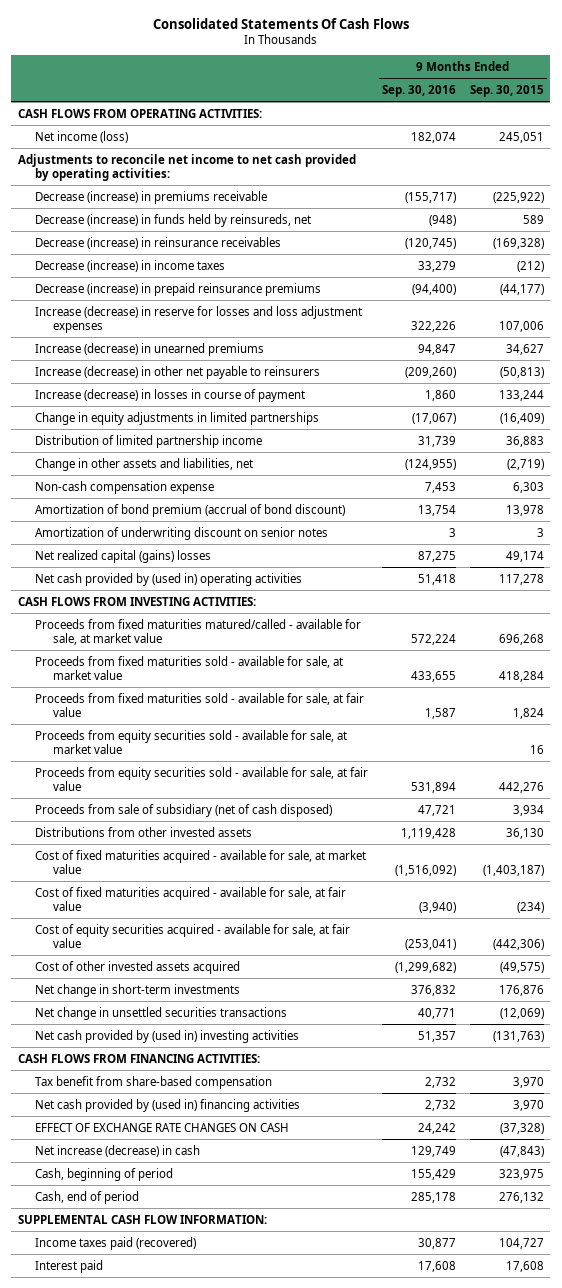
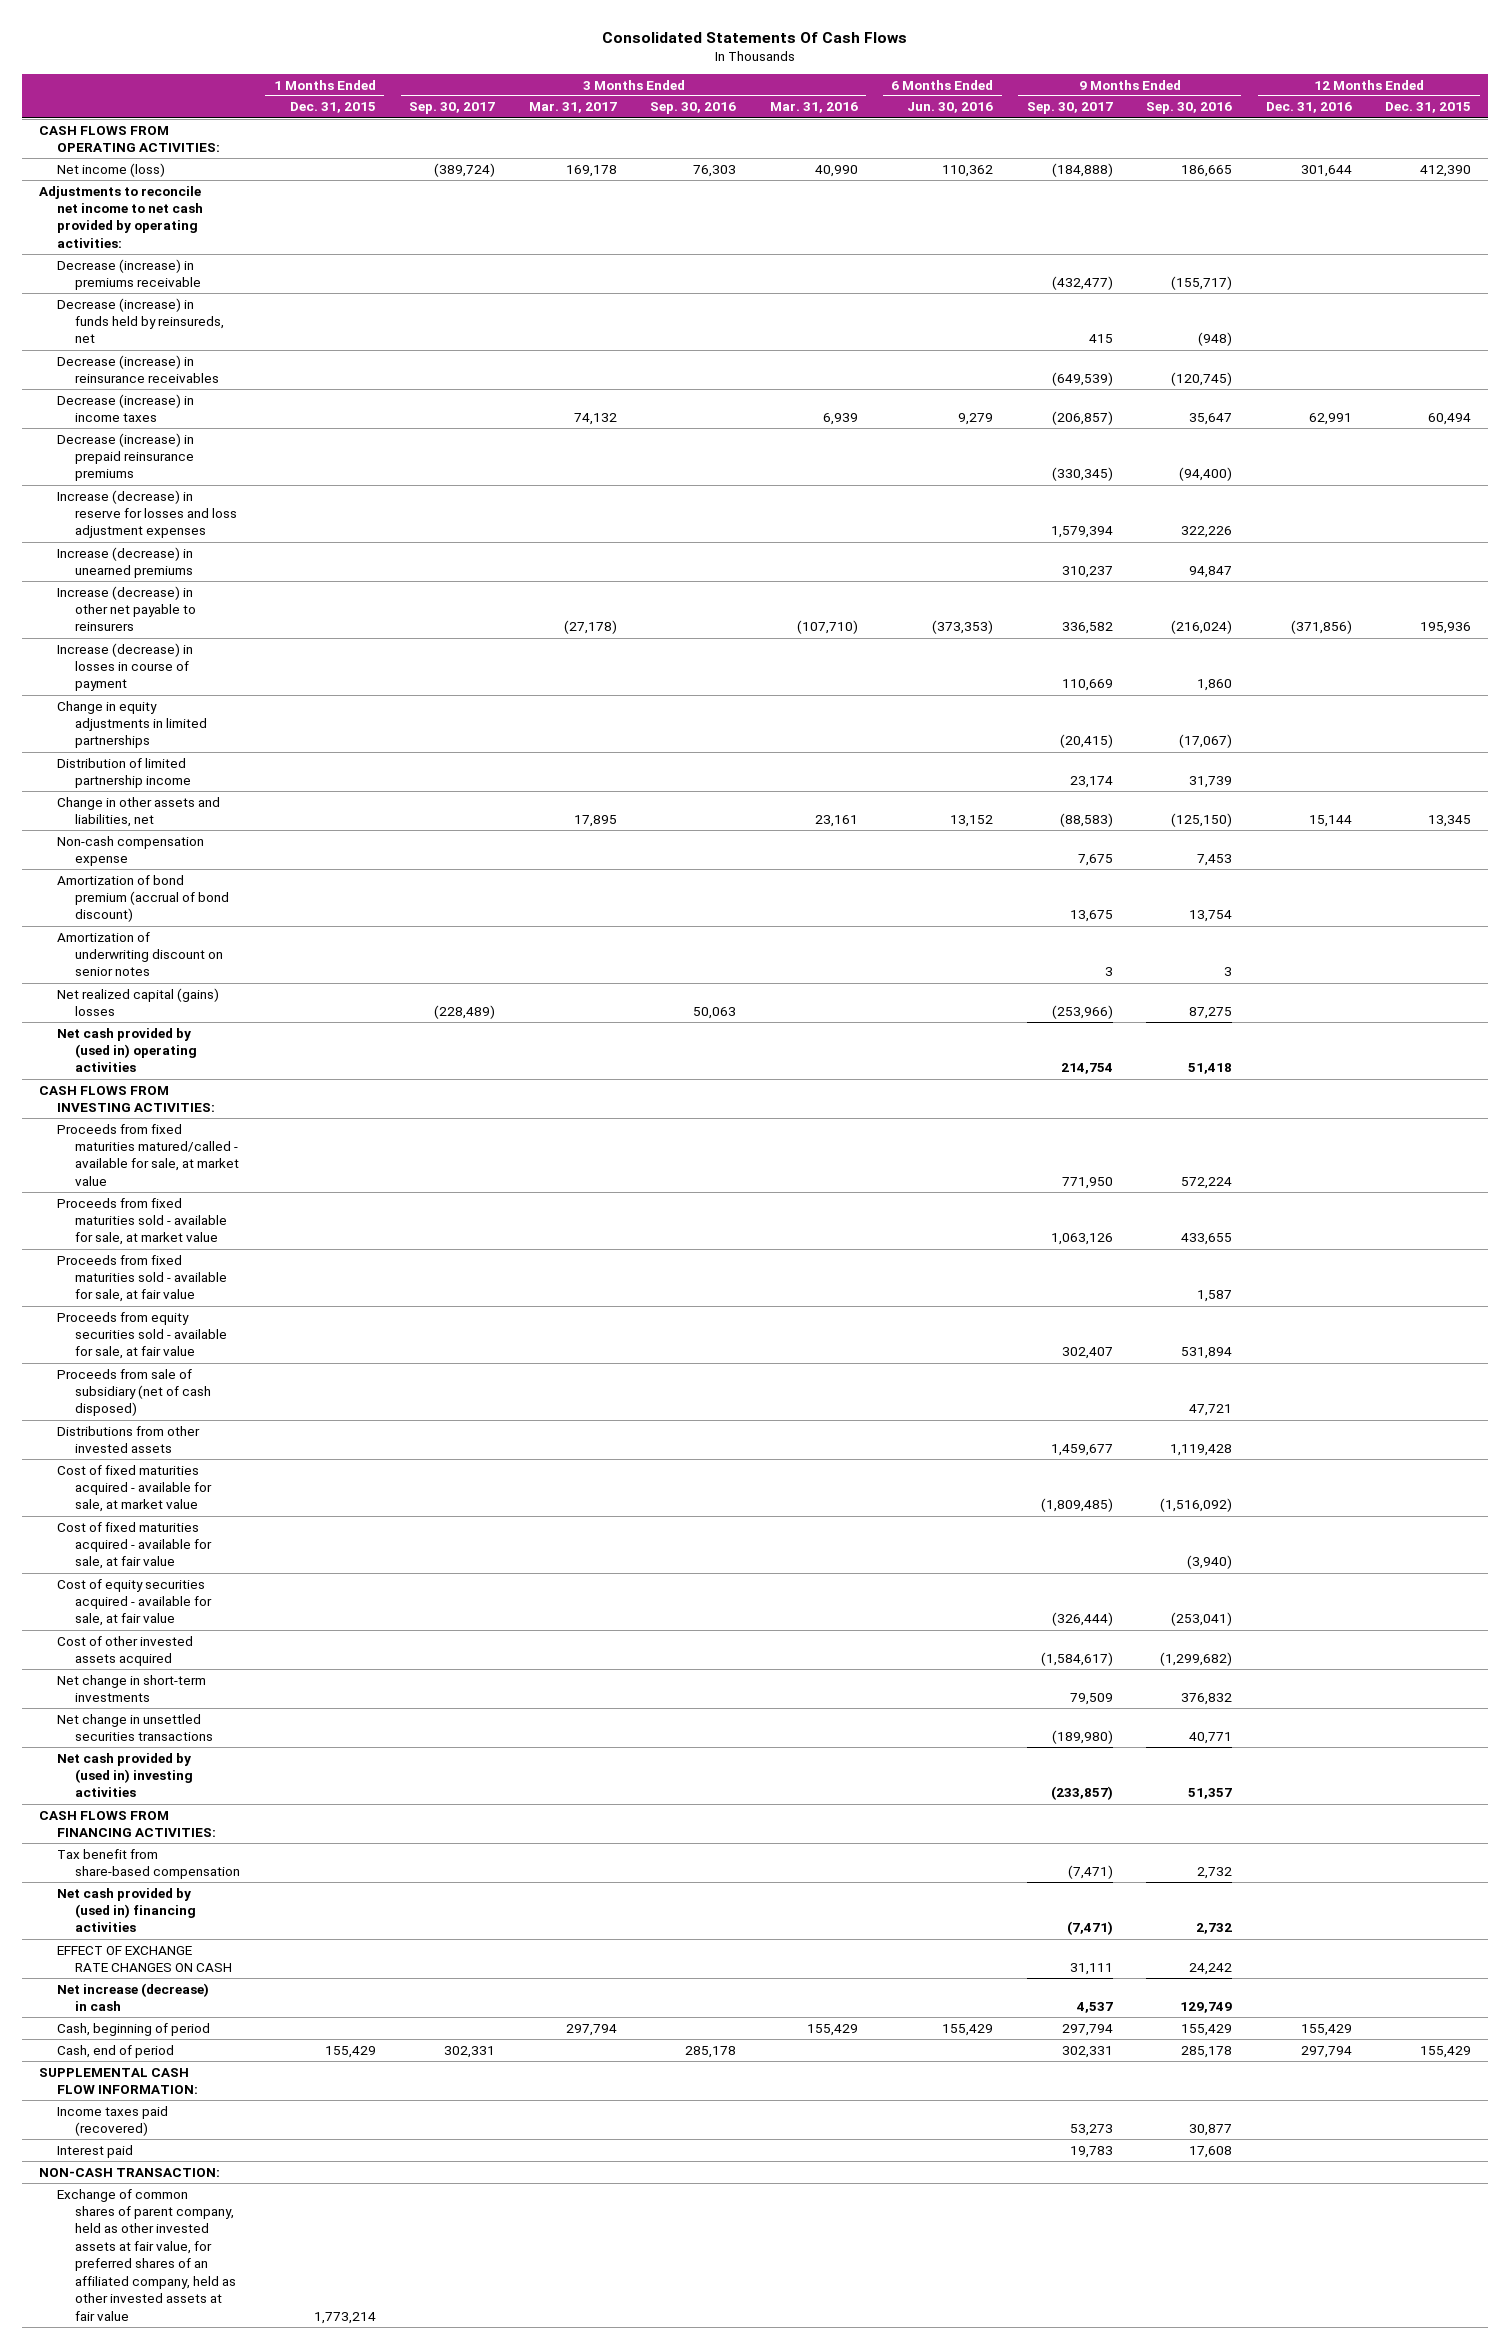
- | 9 Months Ended Sep. 30, 2016 | 9 Months Ended Sep. 30, 2015
+ | 1 Months Ended Dec. 31, 2015 | 3 Months Ended Sep. 30, 2017 | 3 Months Ended Mar. 31, 2017 | 3 Months Ended Sep. 30, 2016 | 3 Months Ended Mar. 31, 2016 | 6 Months Ended Jun. 30, 2016 | 9 Months Ended Sep. 30, 2017 | 9 Months Ended Sep. 30, 2016 | 12 Months Ended Dec. 31, 2016 | 12 Months Ended Dec. 31, 2015
- Net income (loss) | 182,074 | 245,051
+ Net income (loss) | | (389,724) | 169,178 | 76,303 | 40,990 | 110,362 | (184,888) | 186,665 | 301,644 | 412,390
- Decrease (increase) in income taxes | 33,279 | (212)
+ Decrease (increase) in income taxes | | | 74,132 | | 6,939 | 9,279 | (206,857) | 35,647 | 62,991 | 60,494
- Increase (decrease) in other net payable to reinsurers | (209,260) | (50,813)
+ Increase (decrease) in other net payable to reinsurers | | | (27,178) | | (107,710) | (373,353) | 336,582 | (216,024) | (371,856) | 195,936
- Change in other assets and liabilities, net | (124,955) | (2,719)
+ Change in other assets and liabilities, net | | | 17,895 | | 23,161 | 13,152 | (88,583) | (125,150) | 15,144 | 13,345
- Proceeds from equity securities sold - available for sale, at market value | | 16
+ NON-CASH TRANSACTION:
+ Exchange of common shares of parent company, held as other invested assets at fair value, for preferred shares of an affiliated company, held as other invested assets at fair value | 1,773,214 | | | | | | | | |

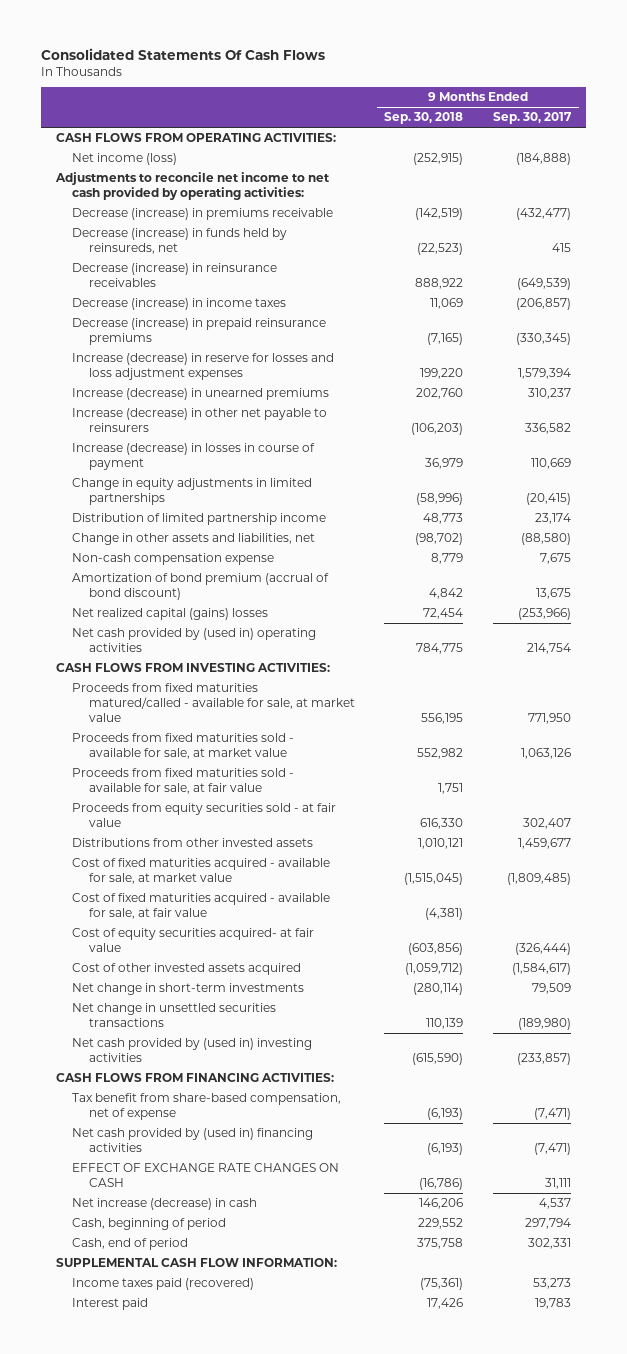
- | 1 Months Ended Dec. 31, 2015 | 3 Months Ended Sep. 30, 2017 | 3 Months Ended Mar. 31, 2017 | 3 Months Ended Sep. 30, 2016 | 3 Months Ended Mar. 31, 2016 | 6 Months Ended Jun. 30, 2016 | 9 Months Ended Sep. 30, 2017 | 9 Months Ended Sep. 30, 2016 | 12 Months Ended Dec. 31, 2016 | 12 Months Ended Dec. 31, 2015
+ | 9 Months Ended Sep. 30, 2018 | 9 Months Ended Sep. 30, 2017
- Change in other assets and liabilities, net | | | 17,895 | | 23,161 | 13,152 | (88,583) | (125,150) | 15,144 | 13,345
+ Change in other assets and liabilities, net | (98,702) | (88,580)
- Amortization of underwriting discount on senior notes | | | | | | | 3 | 3 | |
- Proceeds from equity securities sold - available for sale, at fair value | | | | | | | 302,407 | 531,894 | |
- Proceeds from sale of subsidiary (net of cash disposed) | | | | | | | | 47,721 | |
+ Proceeds from equity securities sold - at fair value | 616,330 | 302,407
- Cost of equity securities acquired - available for sale, at fair value | | | | | | | (326,444) | (253,041) | |
+ Cost of equity securities acquired- at fair value | (603,856) | (326,444)
- Tax benefit from share-based compensation | | | | | | | (7,471) | 2,732 | |
+ Tax benefit from share-based compensation, net of expense | (6,193) | (7,471)
- NON-CASH TRANSACTION:
- Exchange of common shares of parent company, held as other invested assets at fair value, for preferred shares of an affiliated company, held as other invested assets at fair value | 1,773,214 | | | | | | | | |

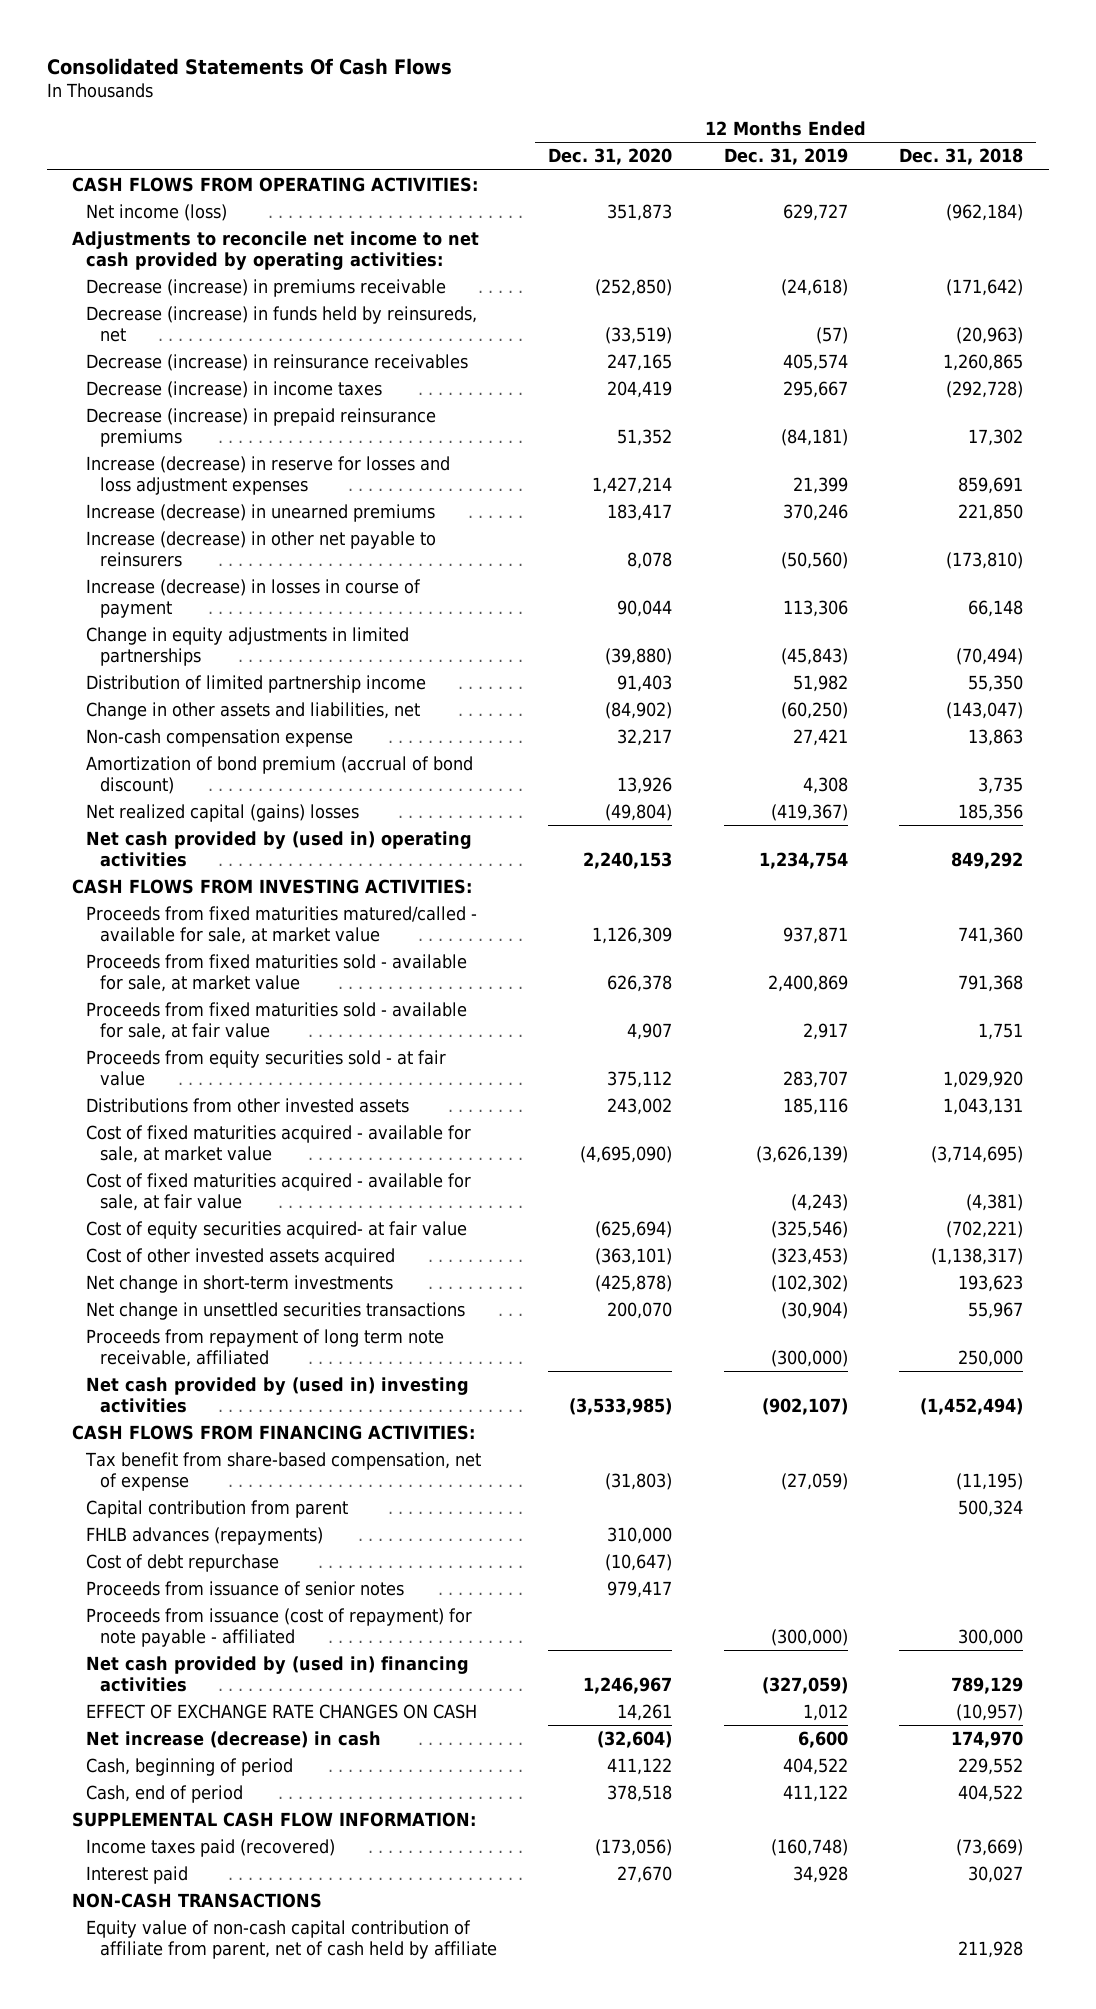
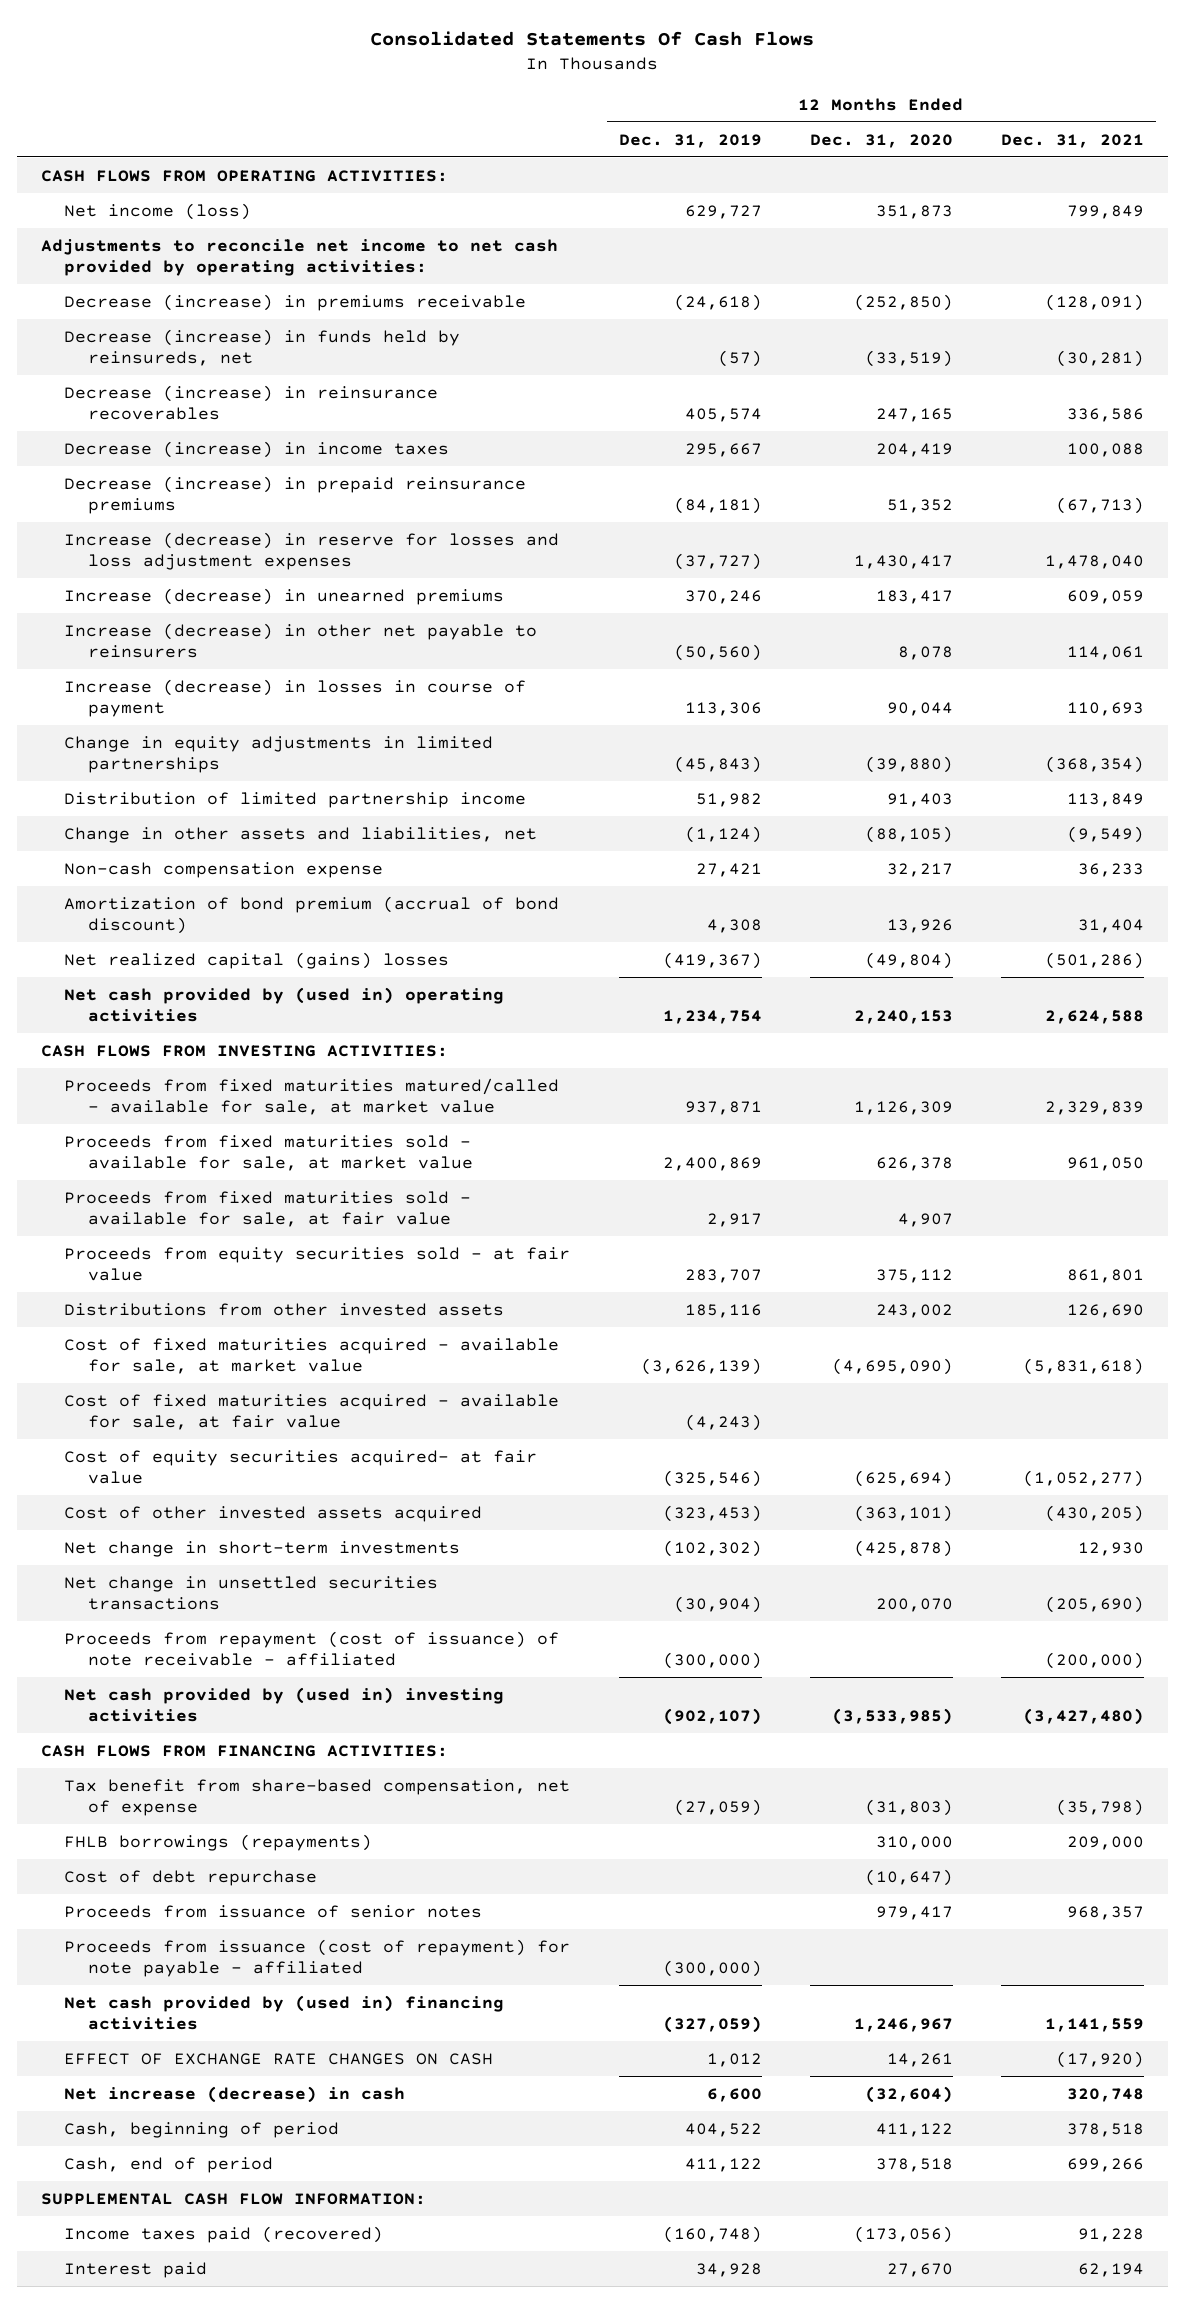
- | 12 Months Ended Dec. 31, 2020 | 12 Months Ended Dec. 31, 2019 | 12 Months Ended Dec. 31, 2018
+ | 12 Months Ended Dec. 31, 2019 | 12 Months Ended Dec. 31, 2020 | 12 Months Ended Dec. 31, 2021
- Decrease (increase) in reinsurance receivables | 247,165 | 405,574 | 1,260,865
+ Decrease (increase) in reinsurance recoverables | 405,574 | 247,165 | 336,586
- Increase (decrease) in reserve for losses and loss adjustment expenses | 1,427,214 | 21,399 | 859,691
+ Increase (decrease) in reserve for losses and loss adjustment expenses | (37,727) | 1,430,417 | 1,478,040
- Change in other assets and liabilities, net | (84,902) | (60,250) | (143,047)
+ Change in other assets and liabilities, net | (1,124) | (88,105) | (9,549)
- Proceeds from repayment of long term note receivable, affiliated | | (300,000) | 250,000
+ Proceeds from repayment (cost of issuance) of note receivable - affiliated | (300,000) | | (200,000)
- Capital contribution from parent | | | 500,324
- FHLB advances (repayments) | 310,000 | |
+ FHLB borrowings (repayments) | | 310,000 | 209,000
- NON-CASH TRANSACTIONS
- Equity value of non-cash capital contribution of affiliate from parent, net of cash held by affiliate | | | 211,928

